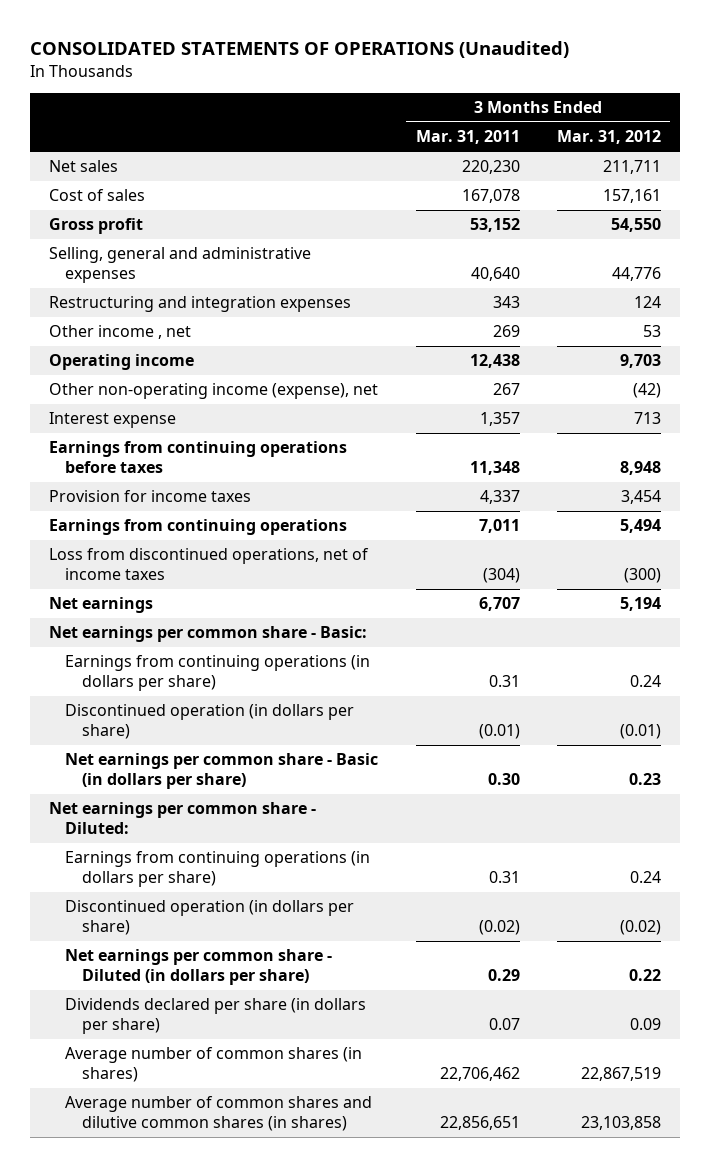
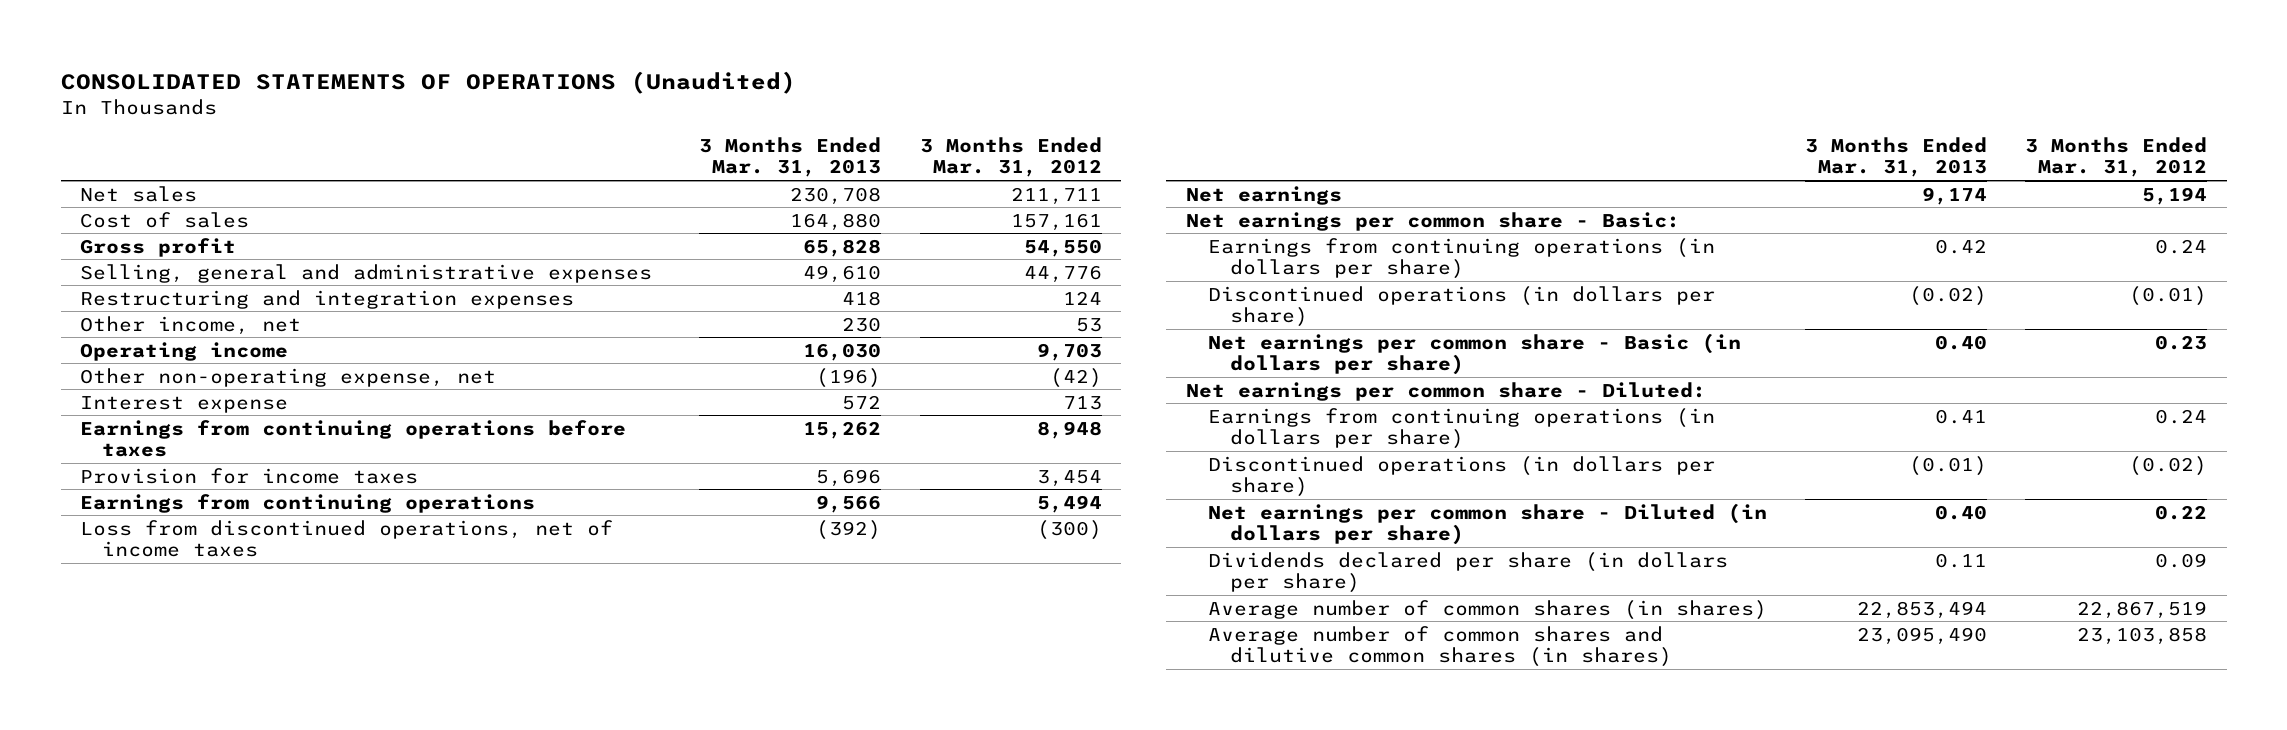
- | 3 Months Ended Mar. 31, 2011 | 3 Months Ended Mar. 31, 2012
+ | 3 Months Ended Mar. 31, 2013 | 3 Months Ended Mar. 31, 2012
- Other income , net | 269 | 53
+ Other income, net | 230 | 53
- Other non-operating income (expense), net | 267 | (42)
+ Other non-operating expense, net | (196) | (42)
- Discontinued operation (in dollars per share) | (0.01) | (0.01)
+ Discontinued operations (in dollars per share) | (0.02) | (0.01)
- Discontinued operation (in dollars per share) | (0.02) | (0.02)
+ Discontinued operations (in dollars per share) | (0.01) | (0.02)

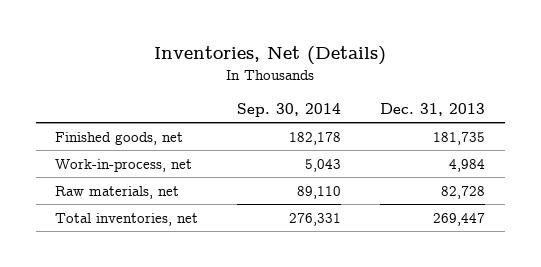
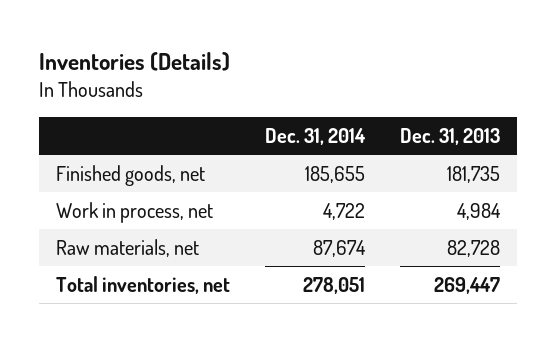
- Inventories, Net (Details)
+ Inventories (Details)
- | Sep. 30, 2014 | Dec. 31, 2013
+ | Dec. 31, 2014 | Dec. 31, 2013
- Work-in-process, net | 5,043 | 4,984
+ Work in process, net | 4,722 | 4,984

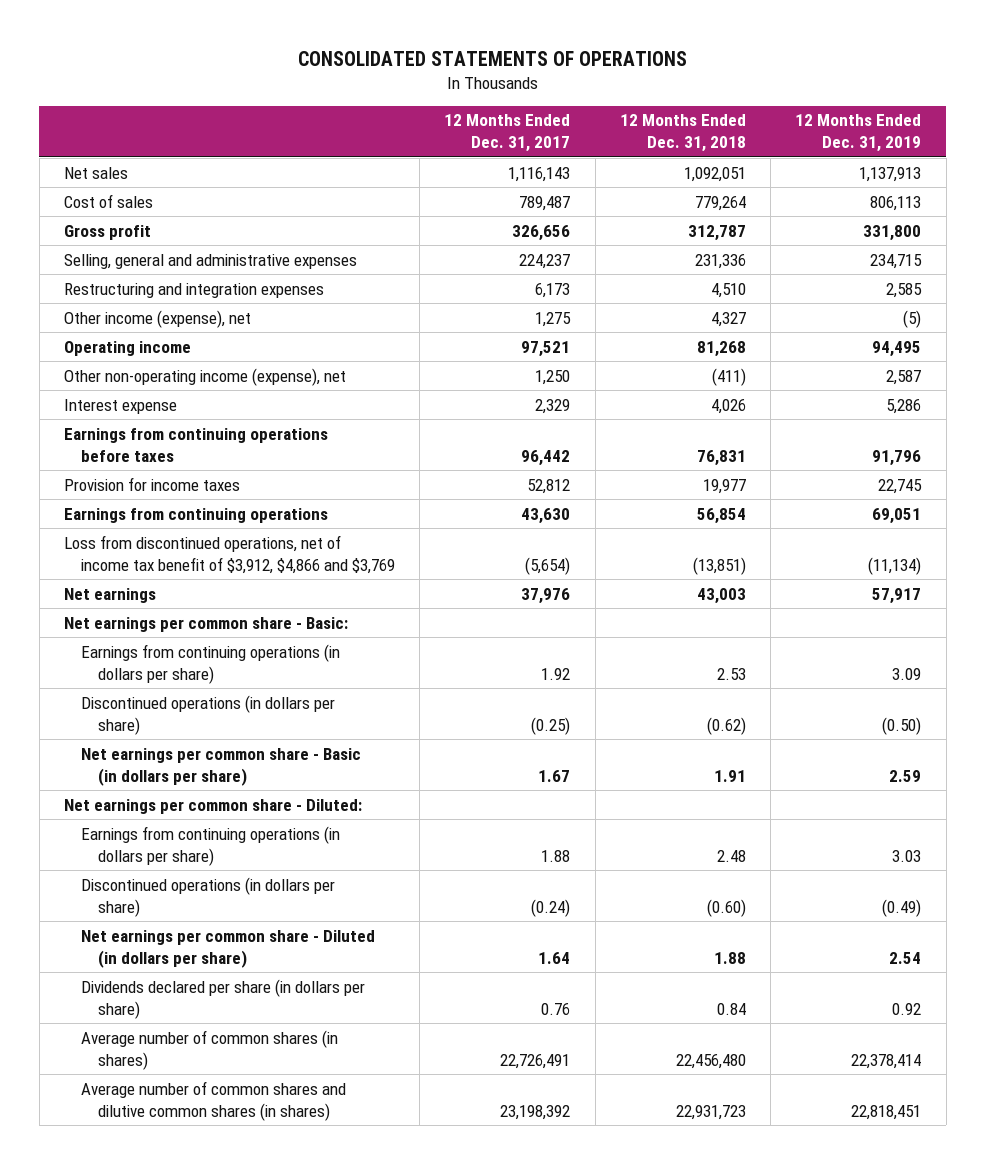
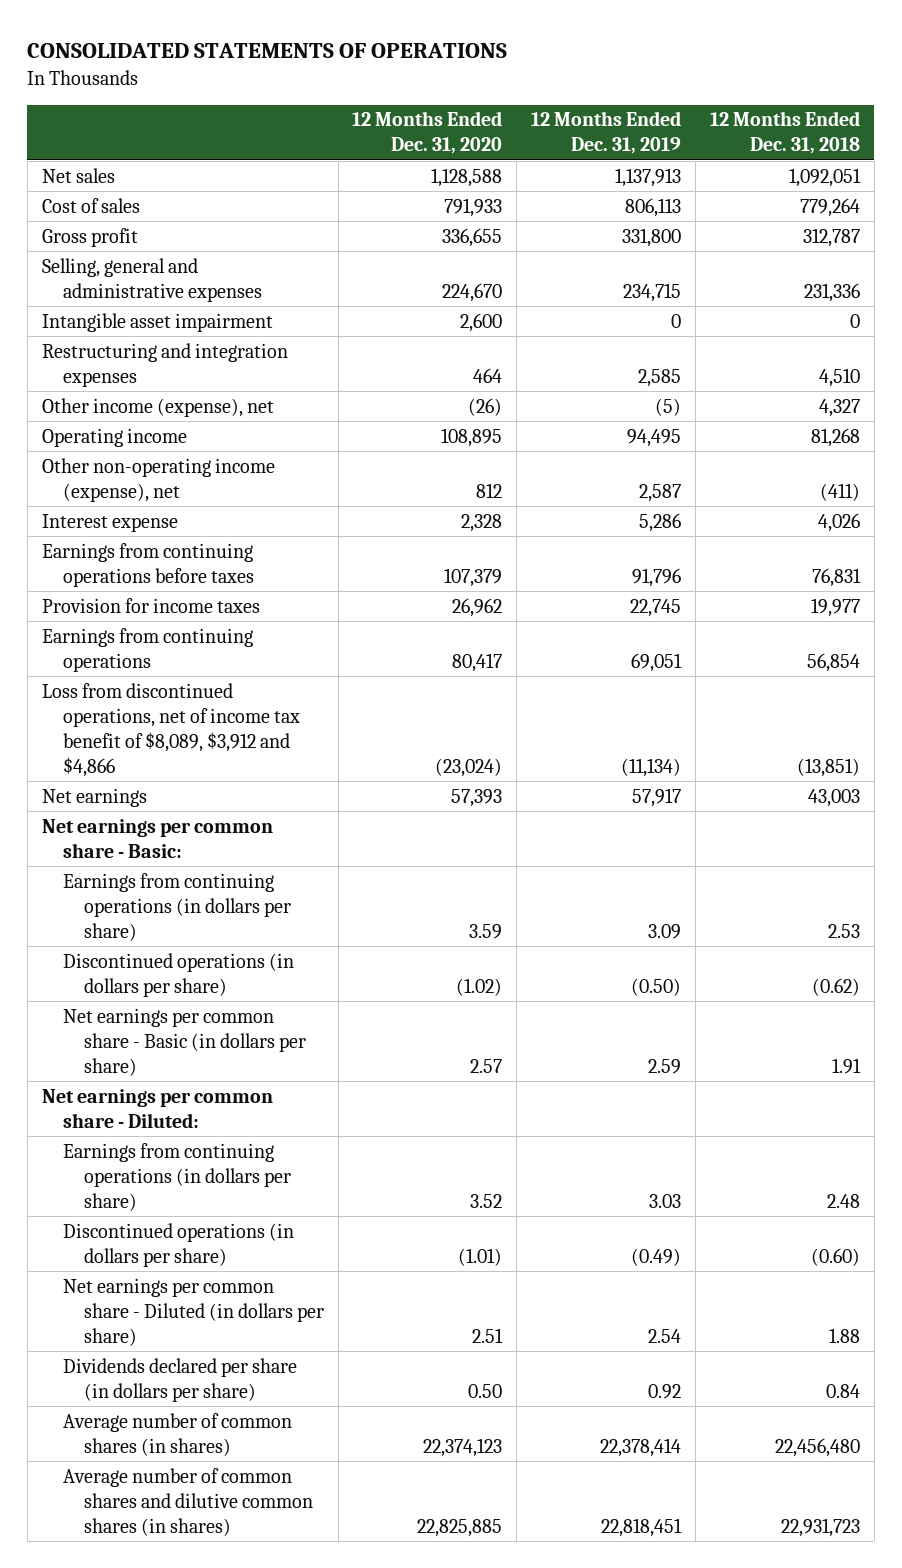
- | 12 Months Ended Dec. 31, 2017 | 12 Months Ended Dec. 31, 2018 | 12 Months Ended Dec. 31, 2019
+ | 12 Months Ended Dec. 31, 2020 | 12 Months Ended Dec. 31, 2019 | 12 Months Ended Dec. 31, 2018
+ Intangible asset impairment | 2,600 | 0 | 0
- Loss from discontinued operations, net of income tax benefit of $3,912, $4,866 and $3,769 | (5,654) | (13,851) | (11,134)
+ Loss from discontinued operations, net of income tax benefit of $8,089, $3,912 and $4,866 | (23,024) | (11,134) | (13,851)

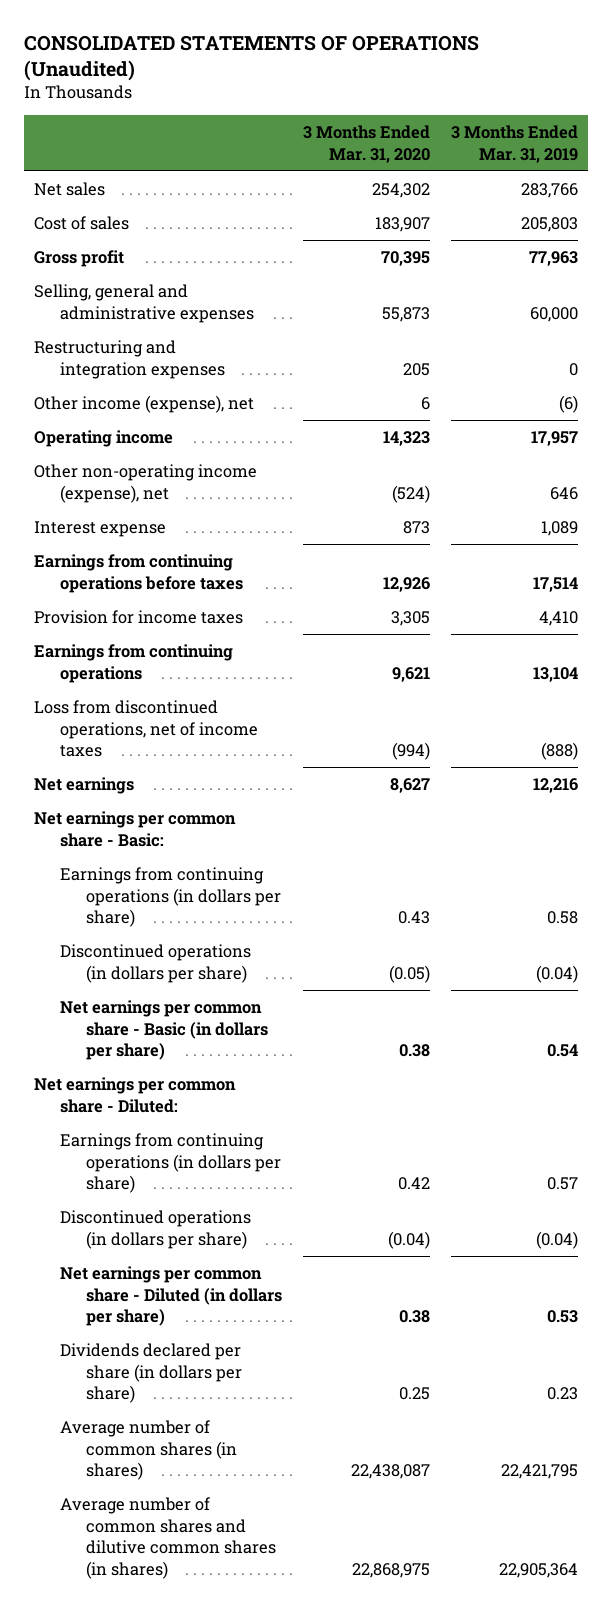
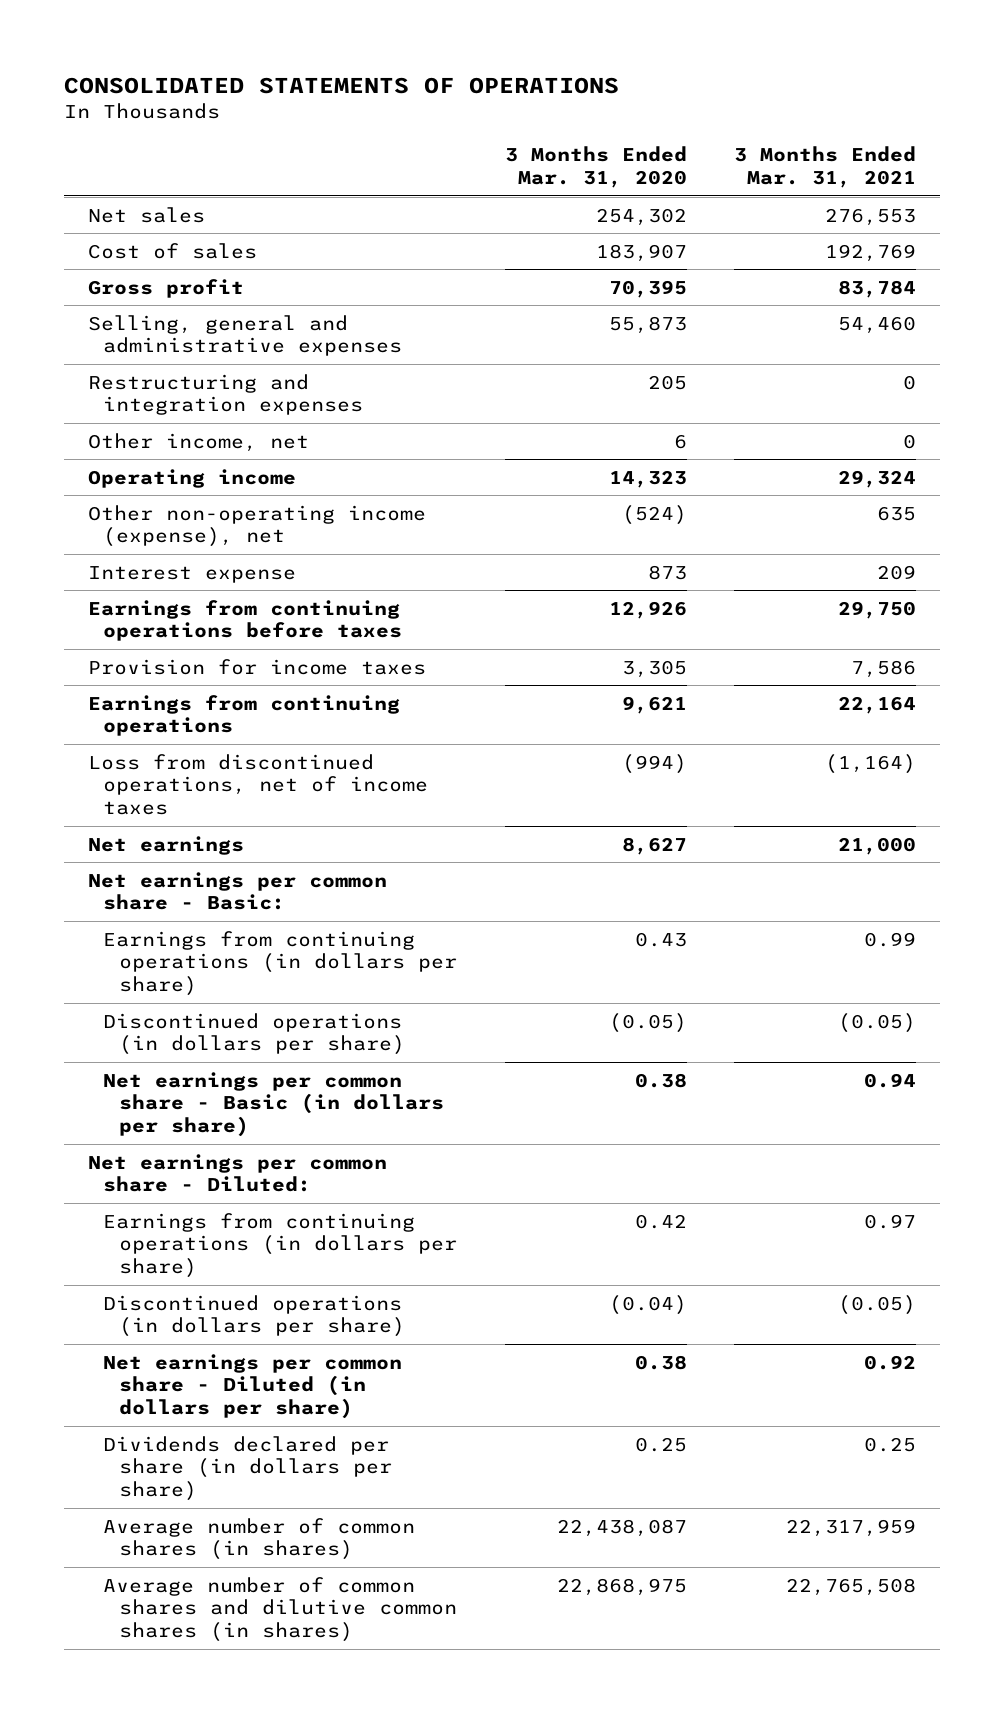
- CONSOLIDATED STATEMENTS OF OPERATIONS (Unaudited)
+ CONSOLIDATED STATEMENTS OF OPERATIONS
- | 3 Months Ended Mar. 31, 2020 | 3 Months Ended Mar. 31, 2019
+ | 3 Months Ended Mar. 31, 2020 | 3 Months Ended Mar. 31, 2021
- Other income (expense), net | 6 | (6)
+ Other income, net | 6 | 0

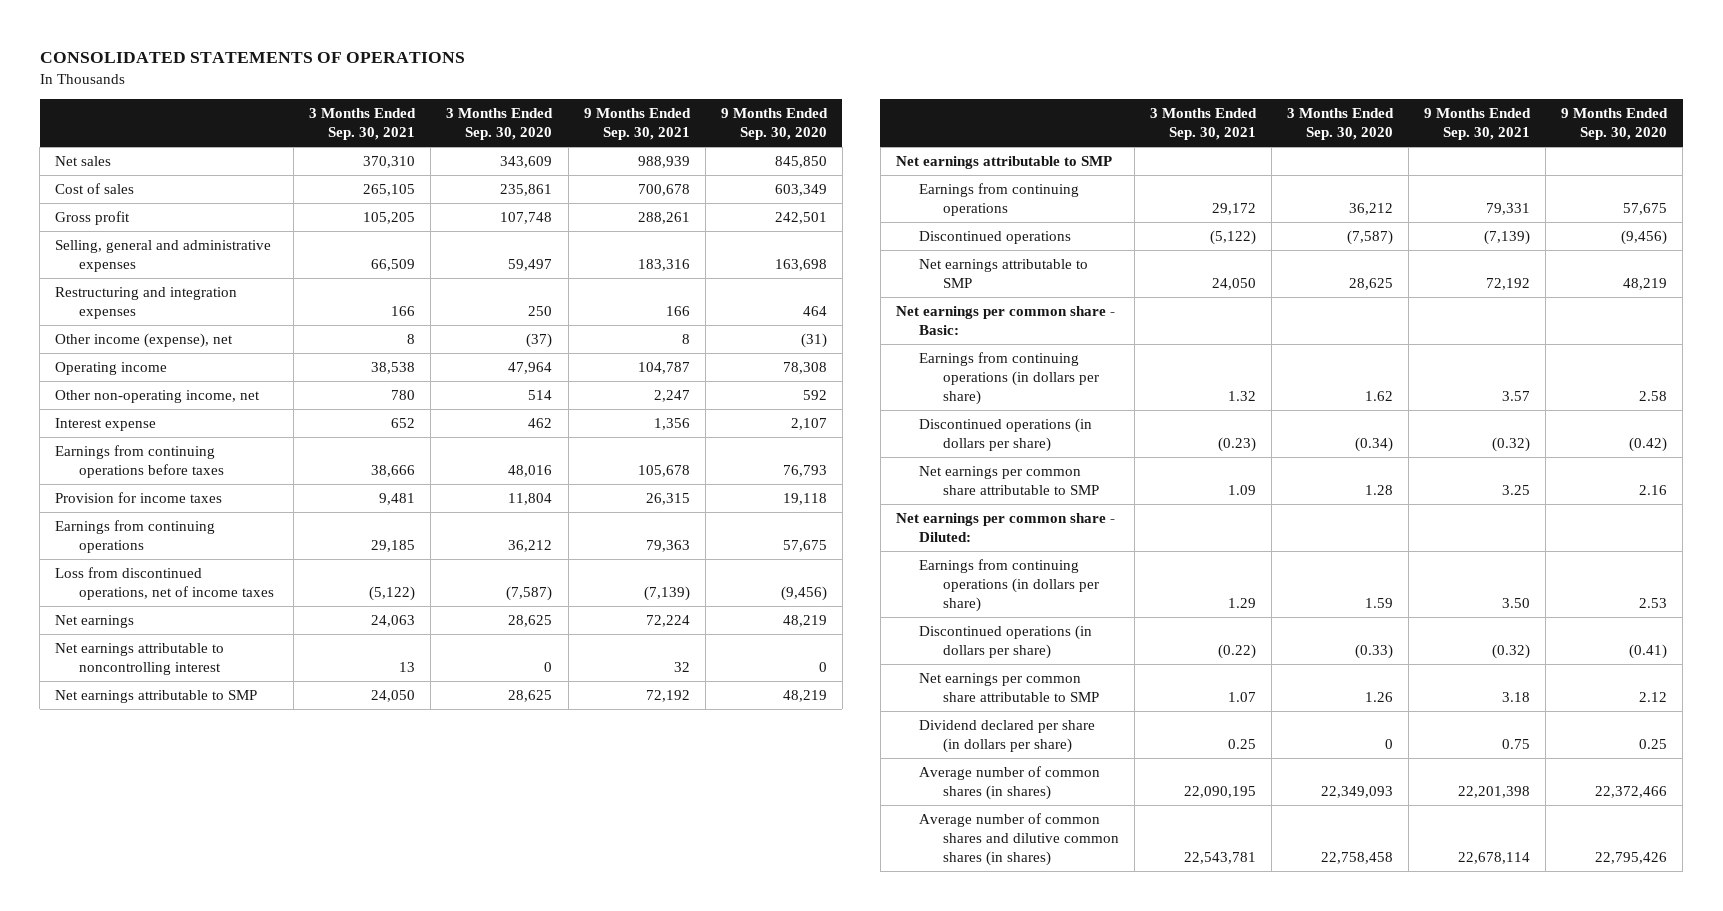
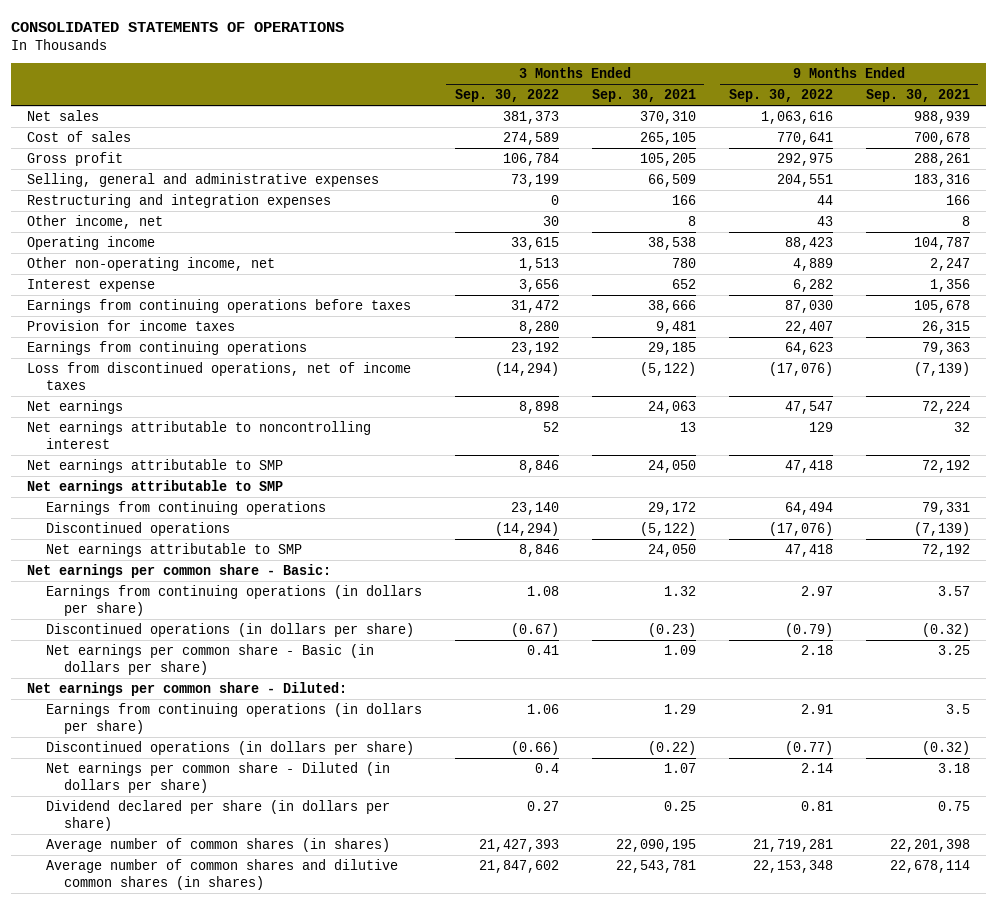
- | 3 Months Ended Sep. 30, 2021 | 3 Months Ended Sep. 30, 2020 | 9 Months Ended Sep. 30, 2021 | 9 Months Ended Sep. 30, 2020
+ | 3 Months Ended Sep. 30, 2022 | 3 Months Ended Sep. 30, 2021 | 9 Months Ended Sep. 30, 2022 | 9 Months Ended Sep. 30, 2021
- Other income (expense), net | 8 | (37) | 8 | (31)
+ Other income, net | 30 | 8 | 43 | 8
- Net earnings per common share attributable to SMP | 1.09 | 1.28 | 3.25 | 2.16
+ Net earnings per common share - Basic (in dollars per share) | 0.41 | 1.09 | 2.18 | 3.25
- Earnings from continuing operations (in dollars per share) | 1.29 | 1.59 | 3.50 | 2.53
+ Earnings from continuing operations (in dollars per share) | 1.06 | 1.29 | 2.91 | 3.5
- Net earnings per common share attributable to SMP | 1.07 | 1.26 | 3.18 | 2.12
+ Net earnings per common share - Diluted (in dollars per share) | 0.4 | 1.07 | 2.14 | 3.18

